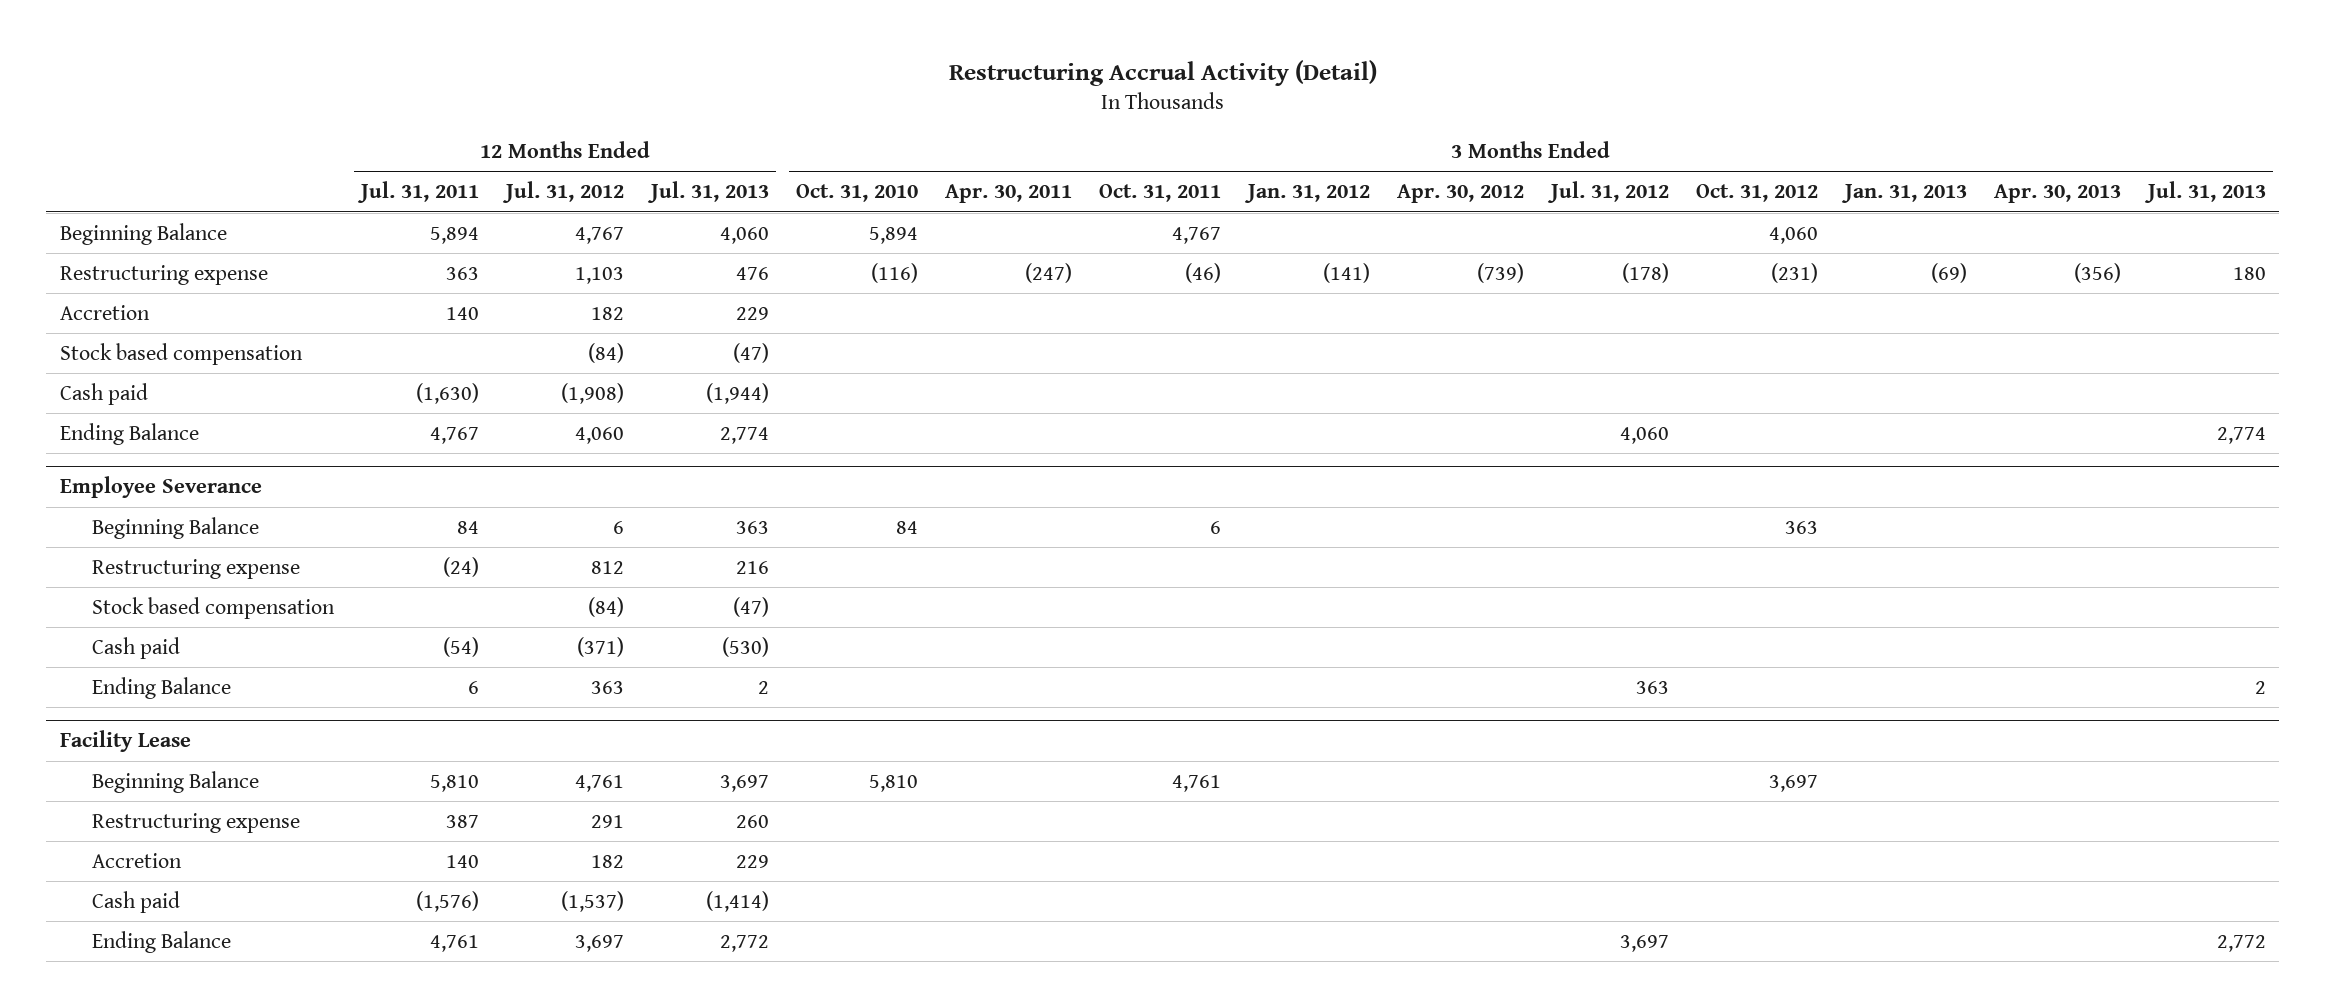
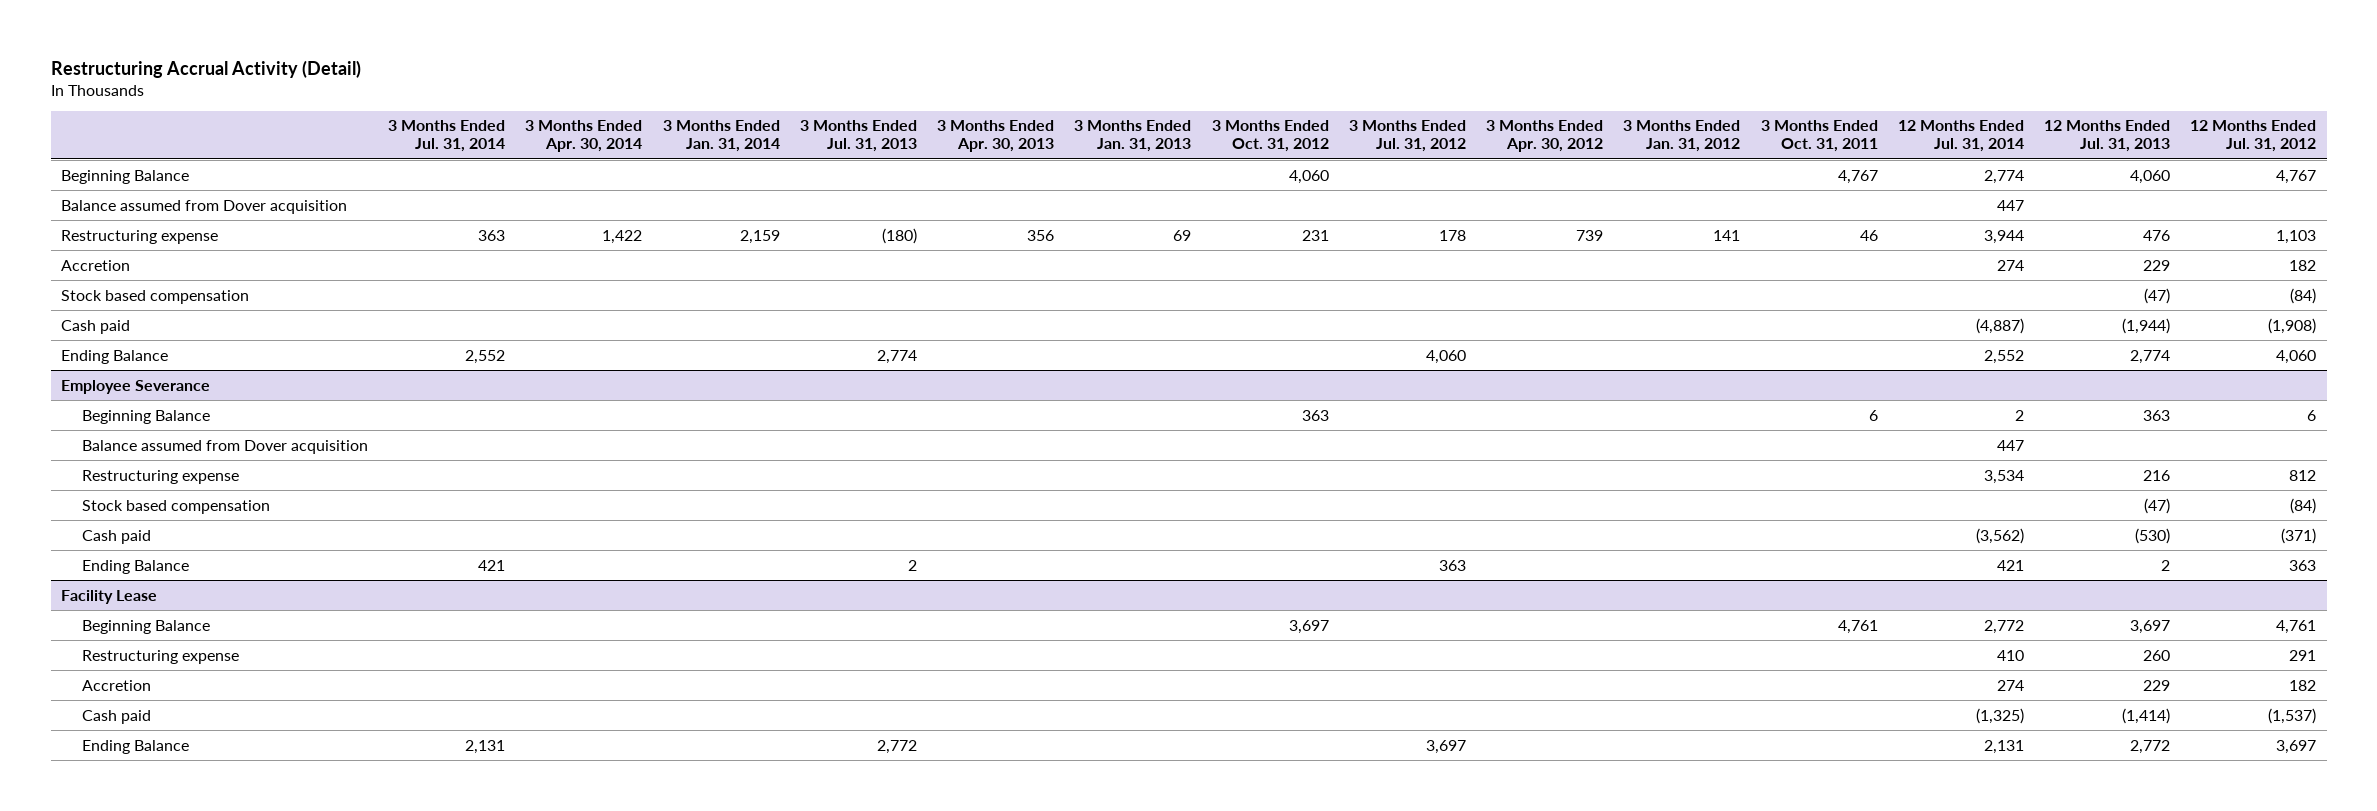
- | 12 Months Ended Jul. 31, 2011 | 12 Months Ended Jul. 31, 2012 | 12 Months Ended Jul. 31, 2013 | 3 Months Ended Oct. 31, 2010 | 3 Months Ended Apr. 30, 2011 | 3 Months Ended Oct. 31, 2011 | 3 Months Ended Jan. 31, 2012 | 3 Months Ended Apr. 30, 2012 | 3 Months Ended Jul. 31, 2012 | 3 Months Ended Oct. 31, 2012 | 3 Months Ended Jan. 31, 2013 | 3 Months Ended Apr. 30, 2013 | 3 Months Ended Jul. 31, 2013
+ | 3 Months Ended Jul. 31, 2014 | 3 Months Ended Apr. 30, 2014 | 3 Months Ended Jan. 31, 2014 | 3 Months Ended Jul. 31, 2013 | 3 Months Ended Apr. 30, 2013 | 3 Months Ended Jan. 31, 2013 | 3 Months Ended Oct. 31, 2012 | 3 Months Ended Jul. 31, 2012 | 3 Months Ended Apr. 30, 2012 | 3 Months Ended Jan. 31, 2012 | 3 Months Ended Oct. 31, 2011 | 12 Months Ended Jul. 31, 2014 | 12 Months Ended Jul. 31, 2013 | 12 Months Ended Jul. 31, 2012
- Restructuring expense | 363 | 1,103 | 476 | (116) | (247) | (46) | (141) | (739) | (178) | (231) | (69) | (356) | 180
+ Balance assumed from Dover acquisition | | | | | | | | | | | | 447 | |
+ Restructuring expense | 363 | 1,422 | 2,159 | (180) | 356 | 69 | 231 | 178 | 739 | 141 | 46 | 3,944 | 476 | 1,103
@ Employee Severance
+ Balance assumed from Dover acquisition | | | | | | | | | | | | 447 | |

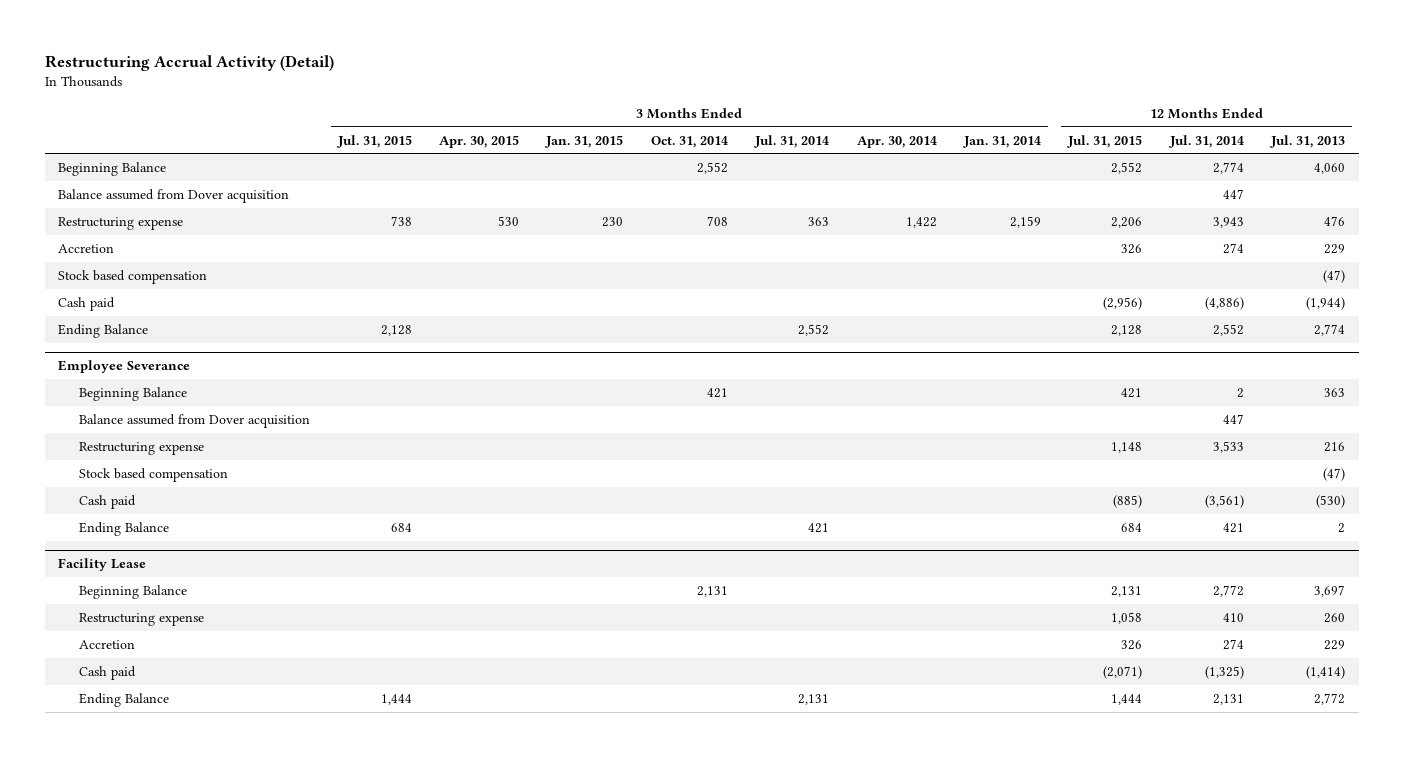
- | 3 Months Ended Jul. 31, 2014 | 3 Months Ended Apr. 30, 2014 | 3 Months Ended Jan. 31, 2014 | 3 Months Ended Jul. 31, 2013 | 3 Months Ended Apr. 30, 2013 | 3 Months Ended Jan. 31, 2013 | 3 Months Ended Oct. 31, 2012 | 3 Months Ended Jul. 31, 2012 | 3 Months Ended Apr. 30, 2012 | 3 Months Ended Jan. 31, 2012 | 3 Months Ended Oct. 31, 2011 | 12 Months Ended Jul. 31, 2014 | 12 Months Ended Jul. 31, 2013 | 12 Months Ended Jul. 31, 2012
+ | 3 Months Ended Jul. 31, 2015 | 3 Months Ended Apr. 30, 2015 | 3 Months Ended Jan. 31, 2015 | 3 Months Ended Oct. 31, 2014 | 3 Months Ended Jul. 31, 2014 | 3 Months Ended Apr. 30, 2014 | 3 Months Ended Jan. 31, 2014 | 12 Months Ended Jul. 31, 2015 | 12 Months Ended Jul. 31, 2014 | 12 Months Ended Jul. 31, 2013
- Restructuring expense | 363 | 1,422 | 2,159 | (180) | 356 | 69 | 231 | 178 | 739 | 141 | 46 | 3,944 | 476 | 1,103
+ Restructuring expense | 738 | 530 | 230 | 708 | 363 | 1,422 | 2,159 | 2,206 | 3,943 | 476
- Cash paid | | | | | | | | | | | | (4,887) | (1,944) | (1,908)
+ Cash paid | | | | | | | | (2,956) | (4,886) | (1,944)
@ Employee Severance
- Restructuring expense | | | | | | | | | | | | 3,534 | 216 | 812
+ Restructuring expense | | | | | | | | 1,148 | 3,533 | 216
- Cash paid | | | | | | | | | | | | (3,562) | (530) | (371)
+ Cash paid | | | | | | | | (885) | (3,561) | (530)

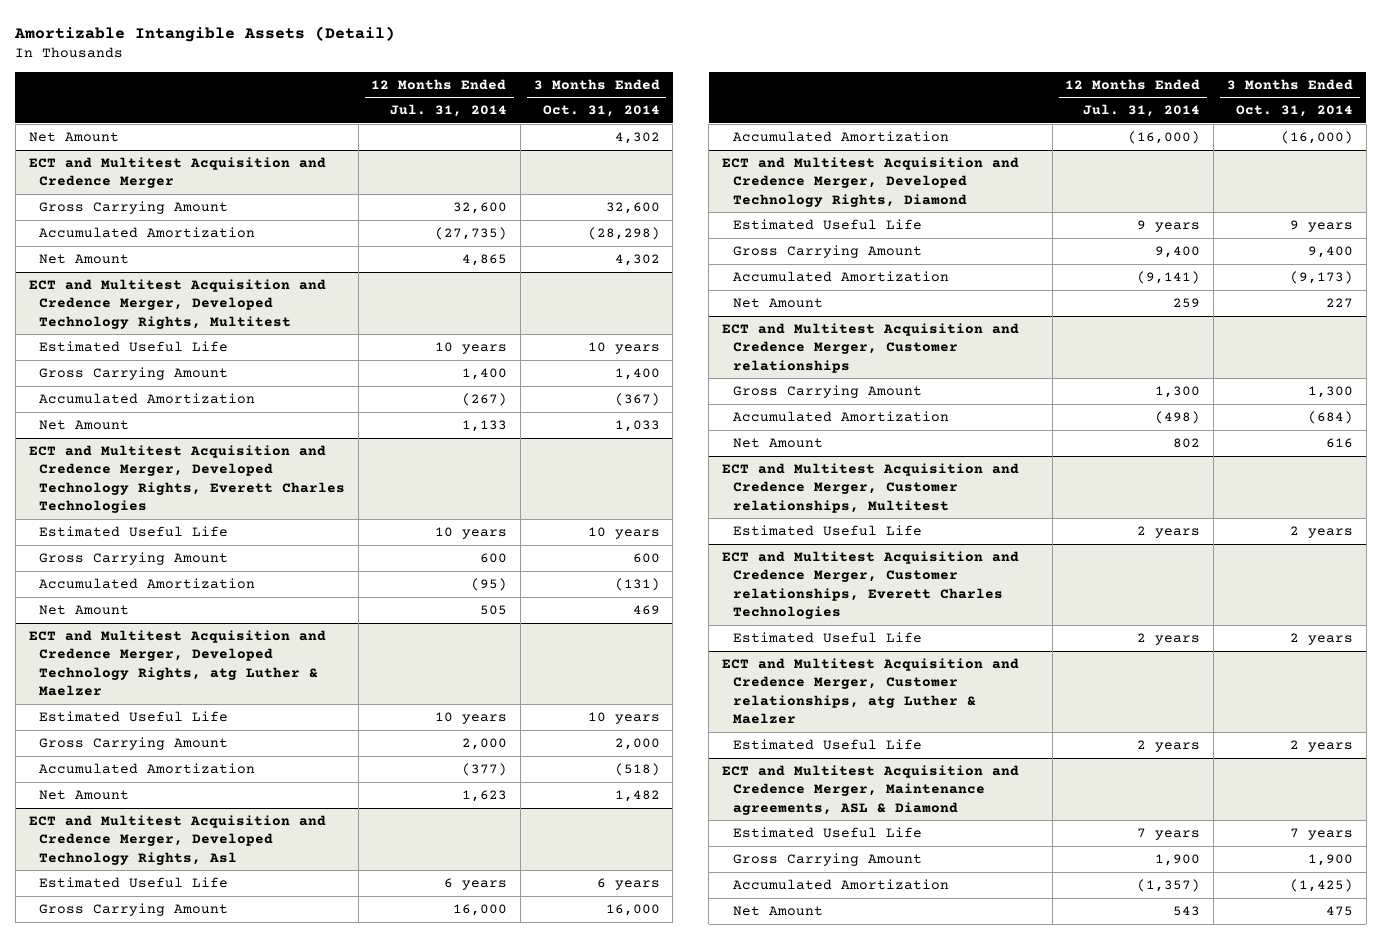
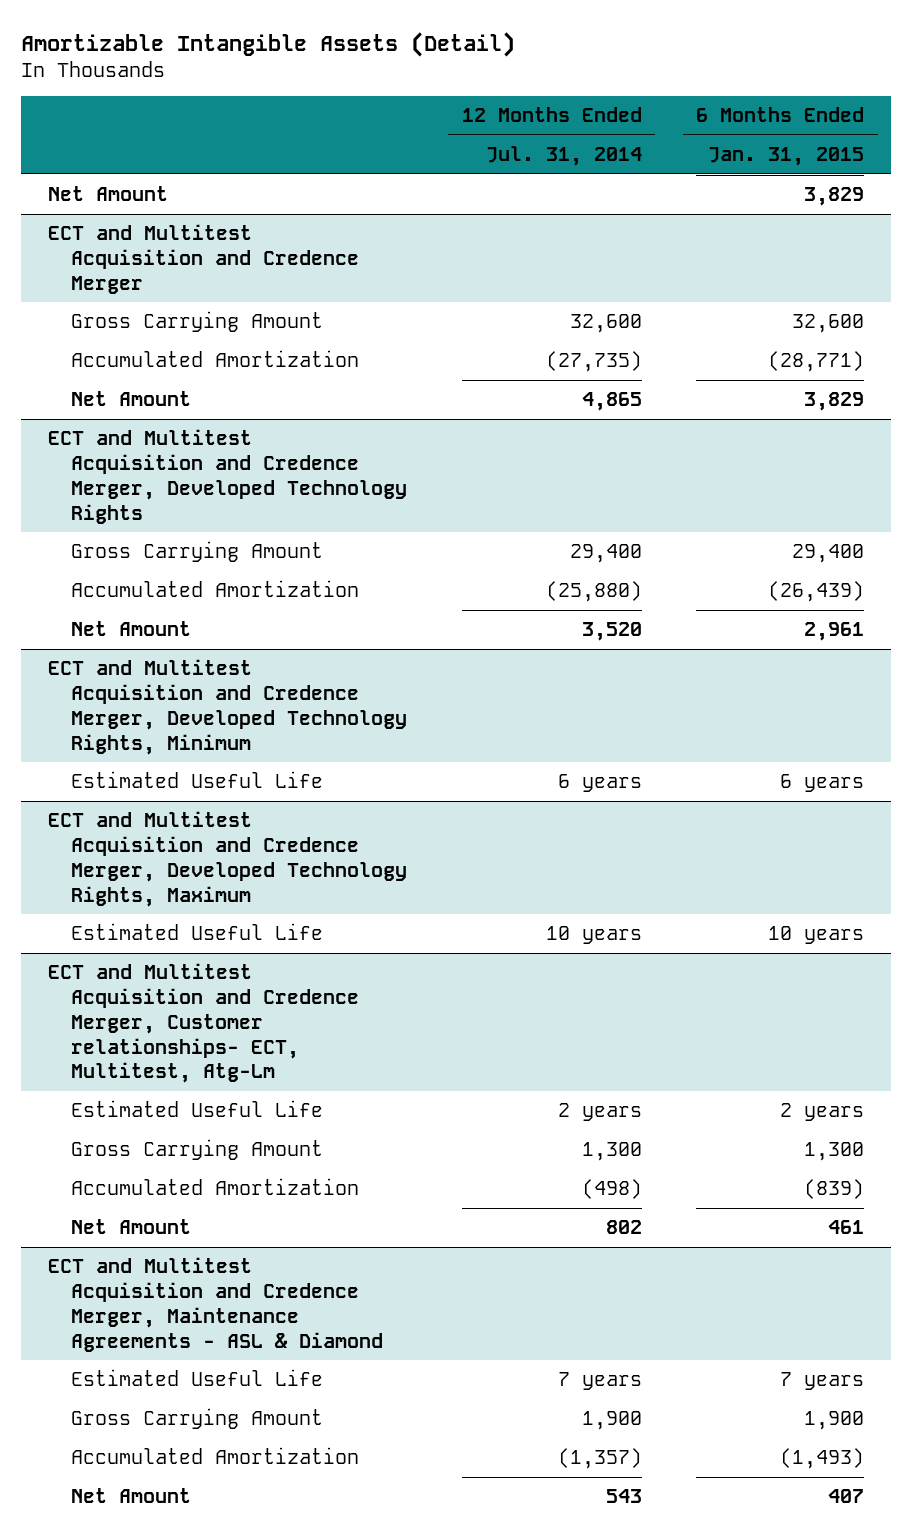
- | 12 Months Ended Jul. 31, 2014 | 3 Months Ended Oct. 31, 2014
+ | 12 Months Ended Jul. 31, 2014 | 6 Months Ended Jan. 31, 2015
- ECT and Multitest Acquisition and Credence Merger, Developed Technology Rights, Multitest
- Estimated Useful Life | 10 years | 10 years
- Gross Carrying Amount | 1,400 | 1,400
- Accumulated Amortization | (267) | (367)
- Net Amount | 1,133 | 1,033
- ECT and Multitest Acquisition and Credence Merger, Developed Technology Rights, Everett Charles Technologies
- Estimated Useful Life | 10 years | 10 years
- Gross Carrying Amount | 600 | 600
- Accumulated Amortization | (95) | (131)
- Net Amount | 505 | 469
- ECT and Multitest Acquisition and Credence Merger, Developed Technology Rights, atg Luther & Maelzer
- Estimated Useful Life | 10 years | 10 years
- Gross Carrying Amount | 2,000 | 2,000
- Accumulated Amortization | (377) | (518)
- Net Amount | 1,623 | 1,482
- ECT and Multitest Acquisition and Credence Merger, Developed Technology Rights, Asl
+ ECT and Multitest Acquisition and Credence Merger, Developed Technology Rights
+ Gross Carrying Amount | 29,400 | 29,400
+ Accumulated Amortization | (25,880) | (26,439)
+ Net Amount | 3,520 | 2,961
+ ECT and Multitest Acquisition and Credence Merger, Developed Technology Rights, Minimum
- Gross Carrying Amount | 16,000 | 16,000
- Accumulated Amortization | (16,000) | (16,000)
- ECT and Multitest Acquisition and Credence Merger, Developed Technology Rights, Diamond
- Estimated Useful Life | 9 years | 9 years
- Gross Carrying Amount | 9,400 | 9,400
- Accumulated Amortization | (9,141) | (9,173)
- Net Amount | 259 | 227
- ECT and Multitest Acquisition and Credence Merger, Customer relationships
+ ECT and Multitest Acquisition and Credence Merger, Developed Technology Rights, Maximum
+ Estimated Useful Life | 10 years | 10 years
+ ECT and Multitest Acquisition and Credence Merger, Customer relationships- ECT, Multitest, Atg-Lm
+ Estimated Useful Life | 2 years | 2 years
- ECT and Multitest Acquisition and Credence Merger, Customer relationships, Multitest
- Estimated Useful Life | 2 years | 2 years
- ECT and Multitest Acquisition and Credence Merger, Customer relationships, Everett Charles Technologies
- Estimated Useful Life | 2 years | 2 years
- ECT and Multitest Acquisition and Credence Merger, Customer relationships, atg Luther & Maelzer
- Estimated Useful Life | 2 years | 2 years
- ECT and Multitest Acquisition and Credence Merger, Maintenance agreements, ASL & Diamond
+ ECT and Multitest Acquisition and Credence Merger, Maintenance Agreements - ASL & Diamond

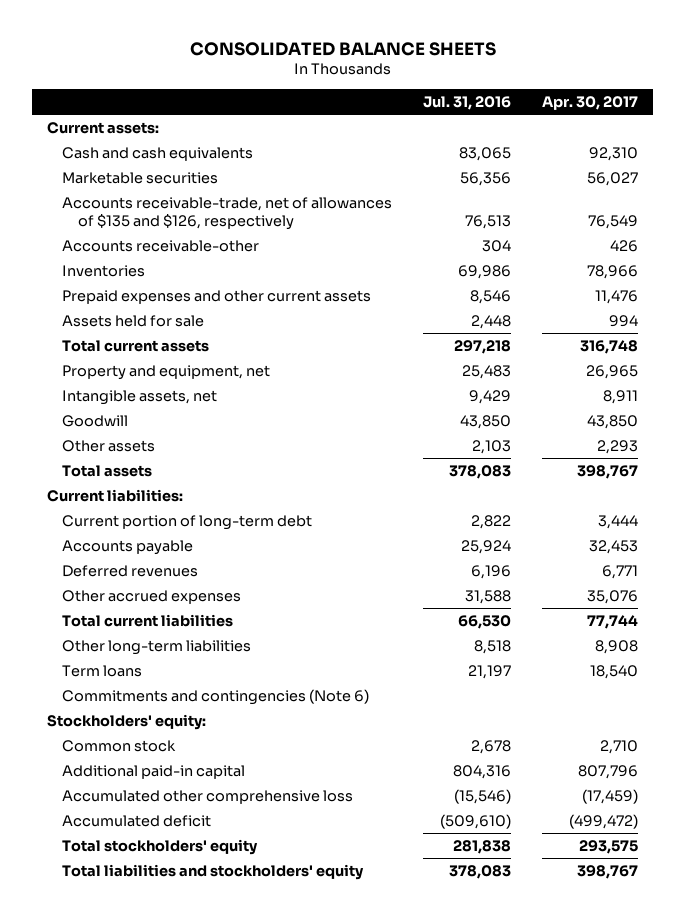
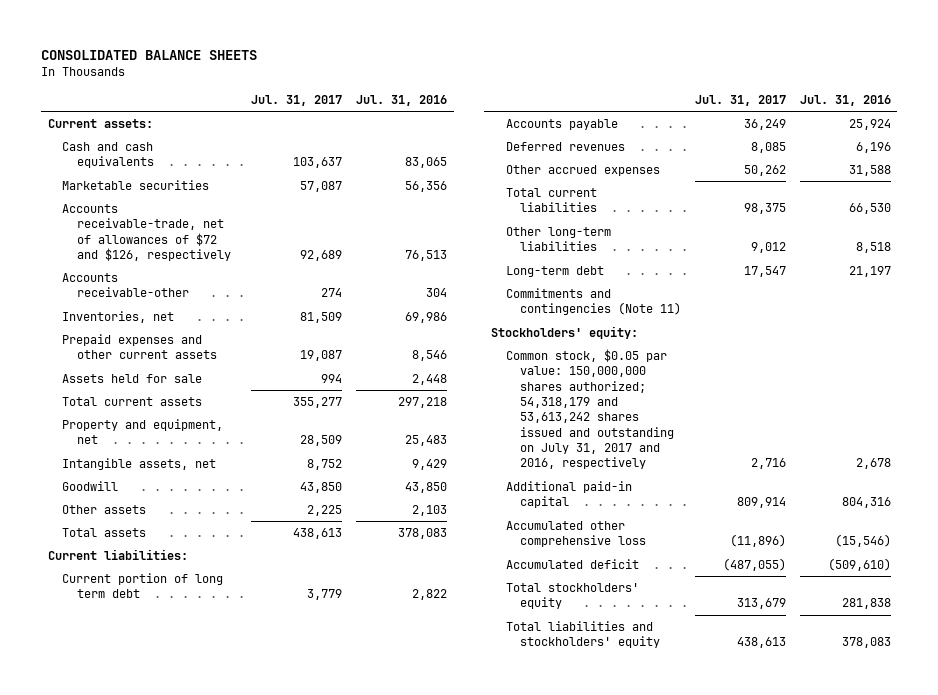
- | Jul. 31, 2016 | Apr. 30, 2017
+ | Jul. 31, 2017 | Jul. 31, 2016
- Accounts receivable-trade, net of allowances of $135 and $126, respectively | 76,513 | 76,549
+ Accounts receivable-trade, net of allowances of $72 and $126, respectively | 92,689 | 76,513
- Inventories | 69,986 | 78,966
+ Inventories, net | 81,509 | 69,986
- Current portion of long-term debt | 2,822 | 3,444
+ Current portion of long term debt | 3,779 | 2,822
- Term loans | 21,197 | 18,540
- Commitments and contingencies (Note 6)
+ Long-term debt | 17,547 | 21,197
+ Commitments and contingencies (Note 11)
- Common stock | 2,678 | 2,710
+ Common stock, $0.05 par value: 150,000,000 shares authorized; 54,318,179 and 53,613,242 shares issued and outstanding on July 31, 2017 and 2016, respectively | 2,716 | 2,678

